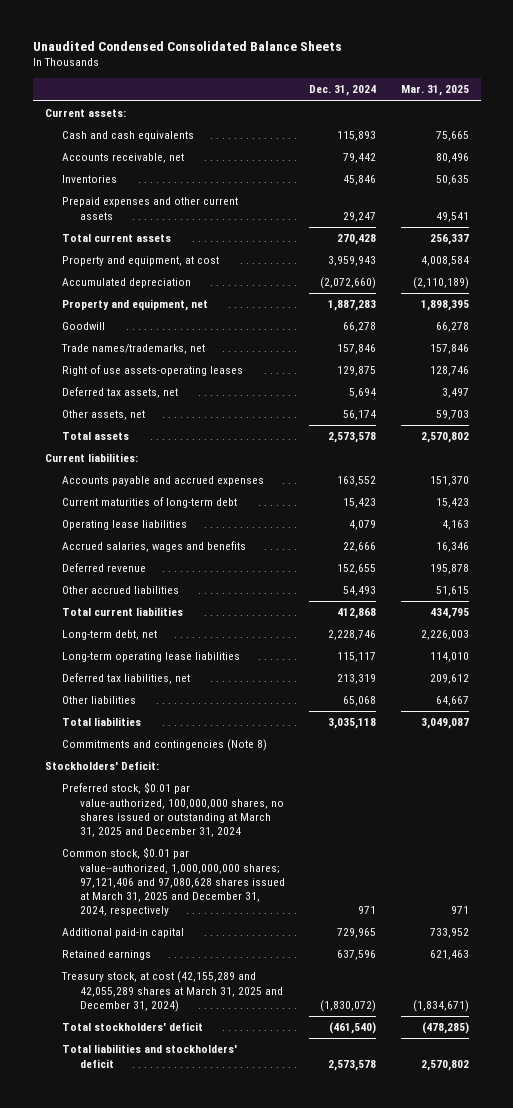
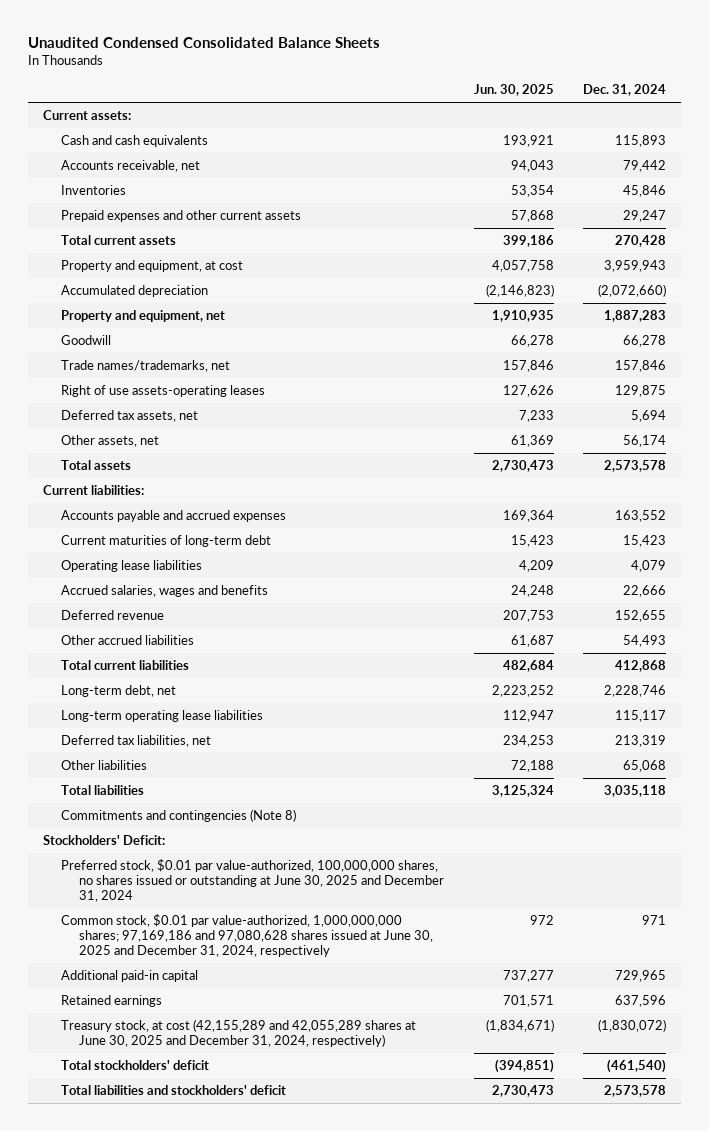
- | Dec. 31, 2024 | Mar. 31, 2025
+ | Jun. 30, 2025 | Dec. 31, 2024
- Preferred stock, $0.01 par value-authorized, 100,000,000 shares, no shares issued or outstanding at March 31, 2025 and December 31, 2024
- Common stock, $0.01 par value--authorized, 1,000,000,000 shares; 97,121,406 and 97,080,628 shares issued at March 31, 2025 and December 31, 2024, respectively | 971 | 971
+ Preferred stock, $0.01 par value-authorized, 100,000,000 shares, no shares issued or outstanding at June 30, 2025 and December 31, 2024
+ Common stock, $0.01 par value-authorized, 1,000,000,000 shares; 97,169,186 and 97,080,628 shares issued at June 30, 2025 and December 31, 2024, respectively | 972 | 971
- Treasury stock, at cost (42,155,289 and 42,055,289 shares at March 31, 2025 and December 31, 2024) | (1,830,072) | (1,834,671)
+ Treasury stock, at cost (42,155,289 and 42,055,289 shares at June 30, 2025 and December 31, 2024, respectively) | (1,834,671) | (1,830,072)

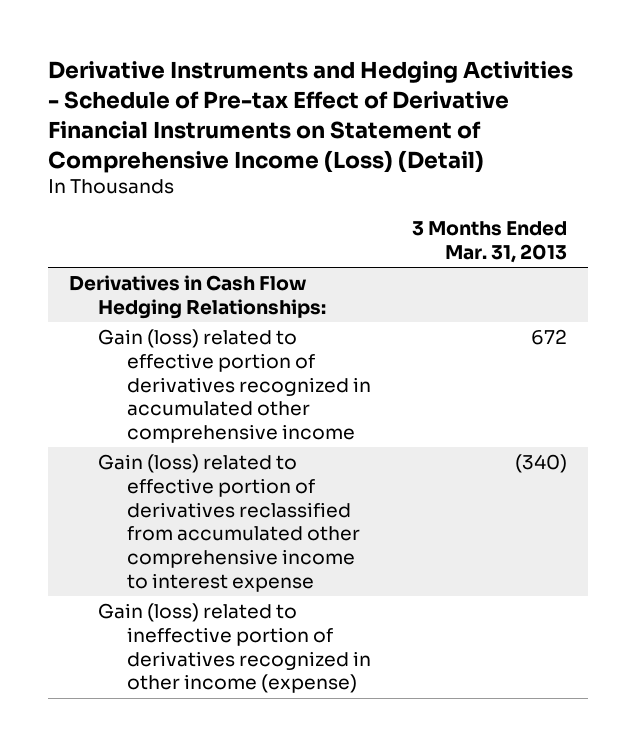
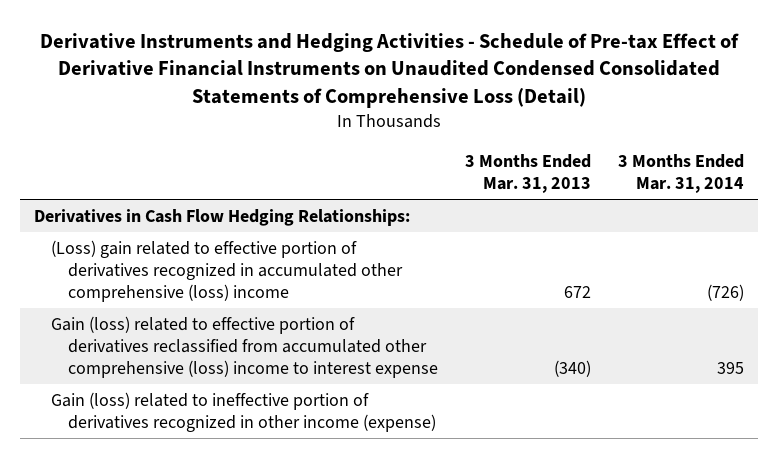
- Derivative Instruments and Hedging Activities - Schedule of Pre-tax Effect of Derivative Financial Instruments on Statement of Comprehensive Income (Loss) (Detail)
+ Derivative Instruments and Hedging Activities - Schedule of Pre-tax Effect of Derivative Financial Instruments on Unaudited Condensed Consolidated Statements of Comprehensive Loss (Detail)
- | 3 Months Ended Mar. 31, 2013
+ | 3 Months Ended Mar. 31, 2013 | 3 Months Ended Mar. 31, 2014
- Gain (loss) related to effective portion of derivatives recognized in accumulated other comprehensive income | 672
- Gain (loss) related to effective portion of derivatives reclassified from accumulated other comprehensive income to interest expense | (340)
+ (Loss) gain related to effective portion of derivatives recognized in accumulated other comprehensive (loss) income | 672 | (726)
+ Gain (loss) related to effective portion of derivatives reclassified from accumulated other comprehensive (loss) income to interest expense | (340) | 395

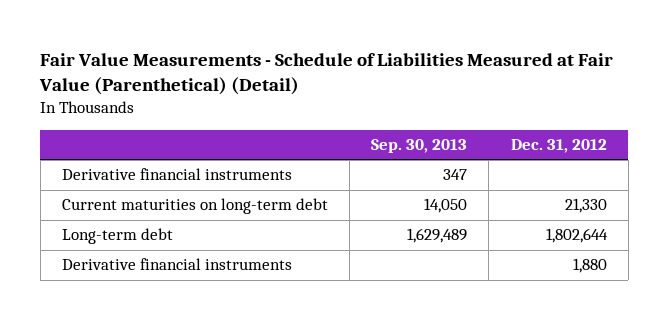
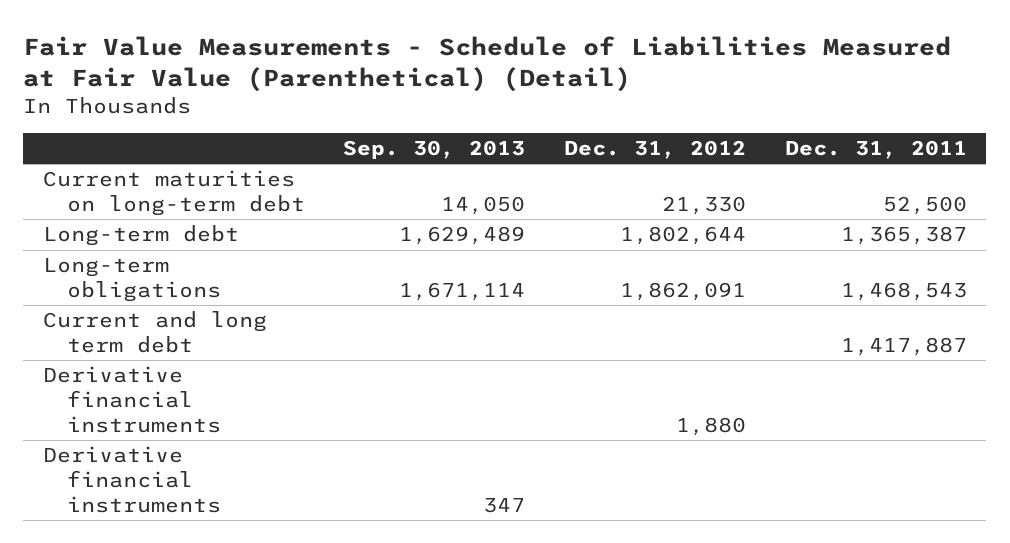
- | Sep. 30, 2013 | Dec. 31, 2012
+ | Sep. 30, 2013 | Dec. 31, 2012 | Dec. 31, 2011
+ Long-term obligations | 1,671,114 | 1,862,091 | 1,468,543
+ Current and long term debt | | | 1,417,887
moved down: Derivative financial instruments | 347 | |

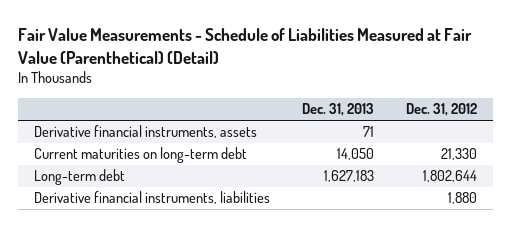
- | Sep. 30, 2013 | Dec. 31, 2012 | Dec. 31, 2011
+ | Dec. 31, 2013 | Dec. 31, 2012
+ Derivative financial instruments, assets | 71 |
- Long-term obligations | 1,671,114 | 1,862,091 | 1,468,543
- Current and long term debt | | | 1,417,887
- Derivative financial instruments | | 1,880 |
- Derivative financial instruments | 347 | |
+ Derivative financial instruments, liabilities | | 1,880

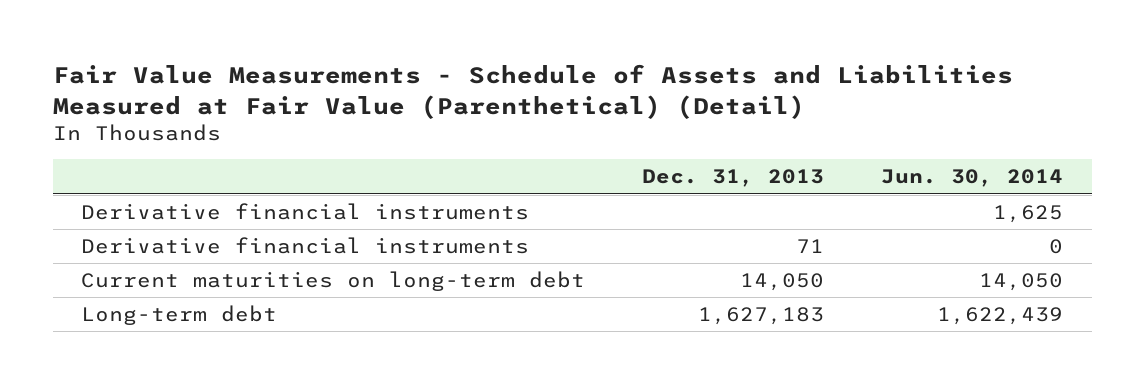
- Fair Value Measurements - Schedule of Liabilities Measured at Fair Value (Parenthetical) (Detail)
+ Fair Value Measurements - Schedule of Assets and Liabilities Measured at Fair Value (Parenthetical) (Detail)
- | Dec. 31, 2013 | Dec. 31, 2012
+ | Dec. 31, 2013 | Jun. 30, 2014
- Derivative financial instruments, assets | 71 |
+ Derivative financial instruments | | 1,625
+ Derivative financial instruments | 71 | 0
- Derivative financial instruments, liabilities | | 1,880

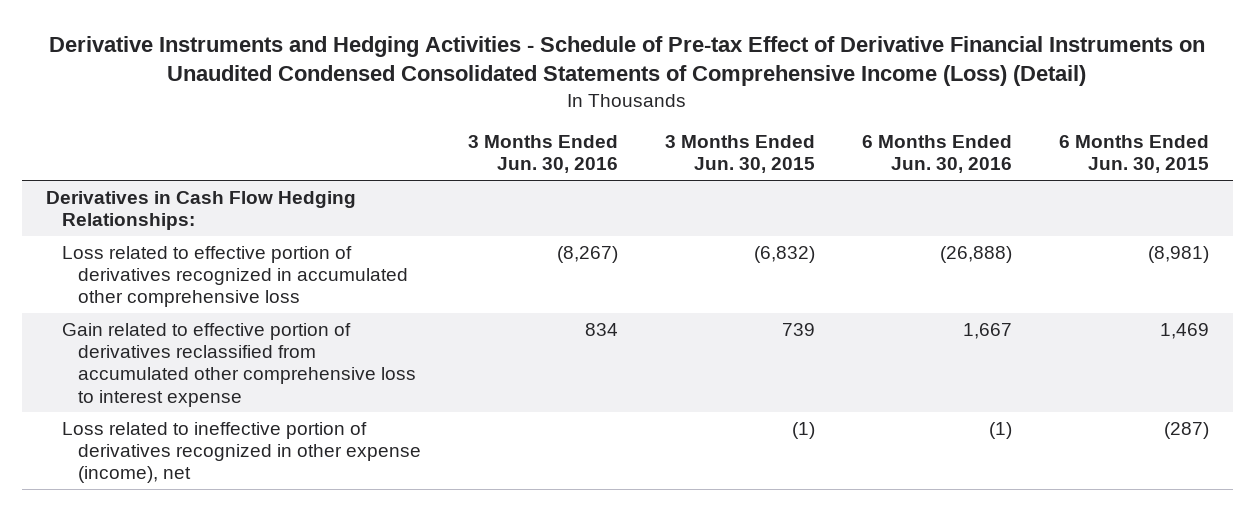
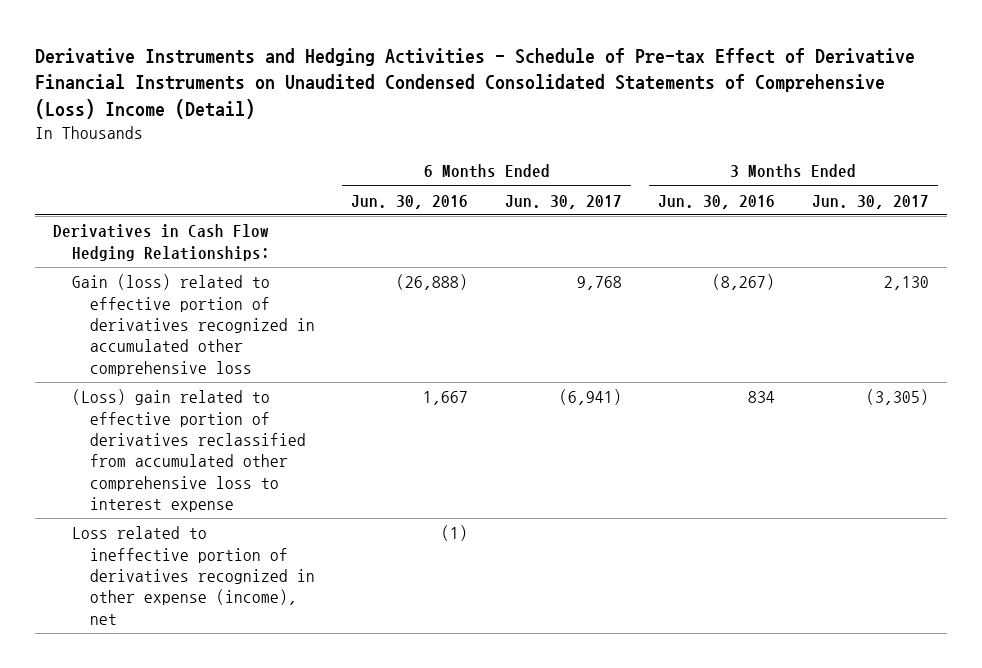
- Derivative Instruments and Hedging Activities - Schedule of Pre-tax Effect of Derivative Financial Instruments on Unaudited Condensed Consolidated Statements of Comprehensive Income (Loss) (Detail)
+ Derivative Instruments and Hedging Activities - Schedule of Pre-tax Effect of Derivative Financial Instruments on Unaudited Condensed Consolidated Statements of Comprehensive (Loss) Income (Detail)
- | 3 Months Ended Jun. 30, 2016 | 3 Months Ended Jun. 30, 2015 | 6 Months Ended Jun. 30, 2016 | 6 Months Ended Jun. 30, 2015
+ | 6 Months Ended Jun. 30, 2016 | 6 Months Ended Jun. 30, 2017 | 3 Months Ended Jun. 30, 2016 | 3 Months Ended Jun. 30, 2017
- Loss related to effective portion of derivatives recognized in accumulated other comprehensive loss | (8,267) | (6,832) | (26,888) | (8,981)
- Gain related to effective portion of derivatives reclassified from accumulated other comprehensive loss to interest expense | 834 | 739 | 1,667 | 1,469
+ Gain (loss) related to effective portion of derivatives recognized in accumulated other comprehensive loss | (26,888) | 9,768 | (8,267) | 2,130
+ (Loss) gain related to effective portion of derivatives reclassified from accumulated other comprehensive loss to interest expense | 1,667 | (6,941) | 834 | (3,305)

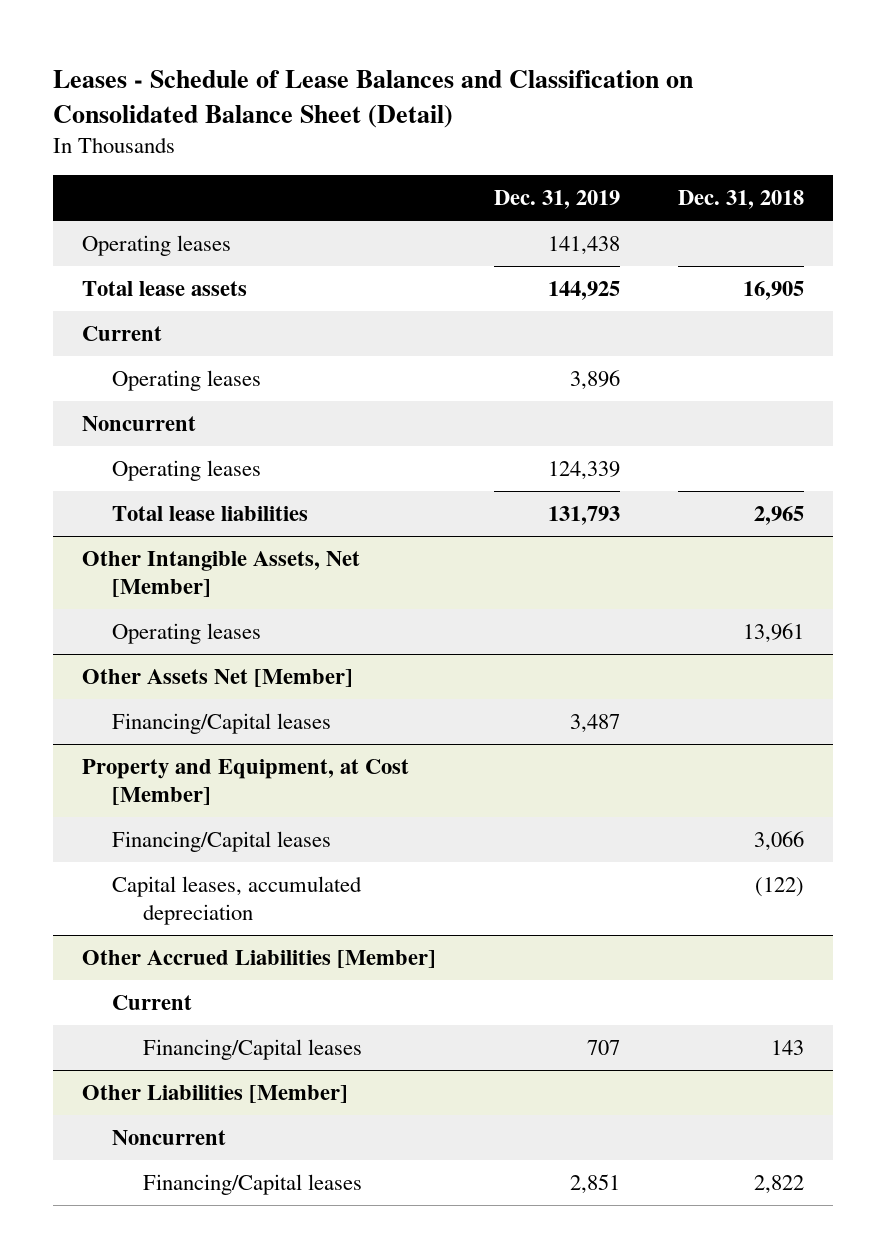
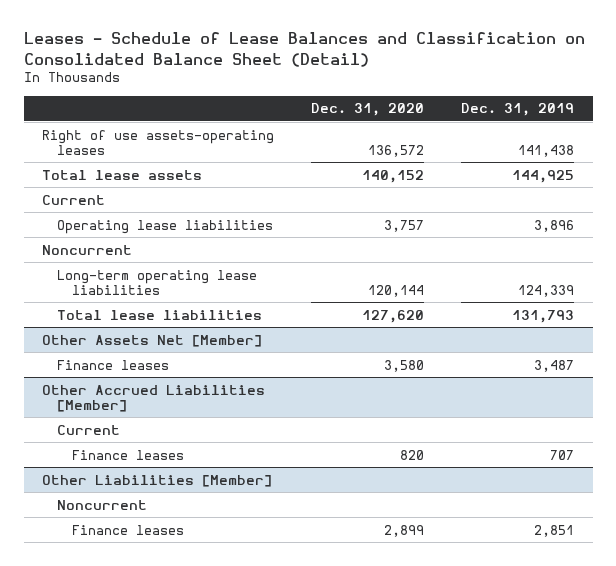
- | Dec. 31, 2019 | Dec. 31, 2018
+ | Dec. 31, 2020 | Dec. 31, 2019
- Operating leases | 141,438 |
+ Right of use assets-operating leases | 136,572 | 141,438
- Operating leases | 3,896 |
+ Operating lease liabilities | 3,757 | 3,896
- Operating leases | 124,339 |
+ Long-term operating lease liabilities | 120,144 | 124,339
- Other Intangible Assets, Net [Member]
- Operating leases | | 13,961
@ Other Assets Net [Member]
- Financing/Capital leases | 3,487 |
- Property and Equipment, at Cost [Member]
- Financing/Capital leases | | 3,066
- Capital leases, accumulated depreciation | | (122)
@ Other Assets Net [Member]
+ Finance leases | 3,580 | 3,487
@ Other Accrued Liabilities [Member]
- Financing/Capital leases | 707 | 143
+ Finance leases | 820 | 707
@ Other Liabilities [Member]
- Financing/Capital leases | 2,851 | 2,822
+ Finance leases | 2,899 | 2,851

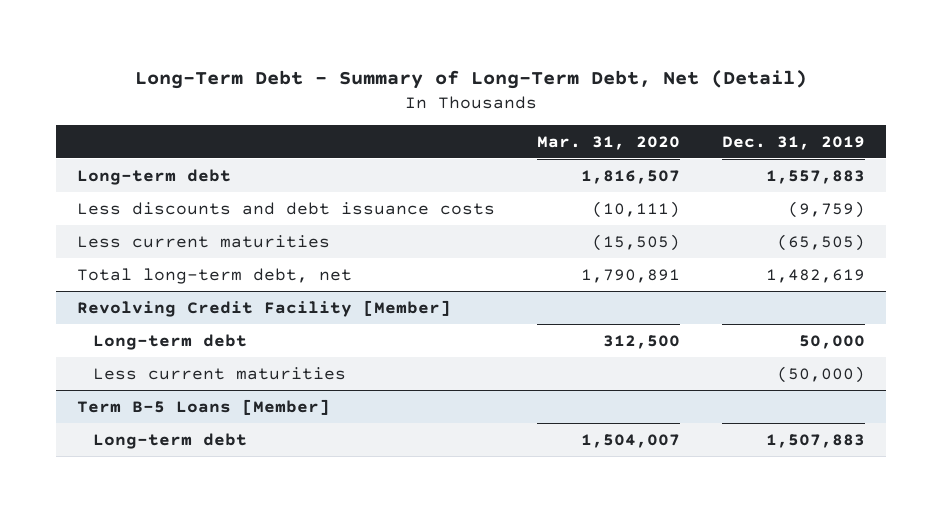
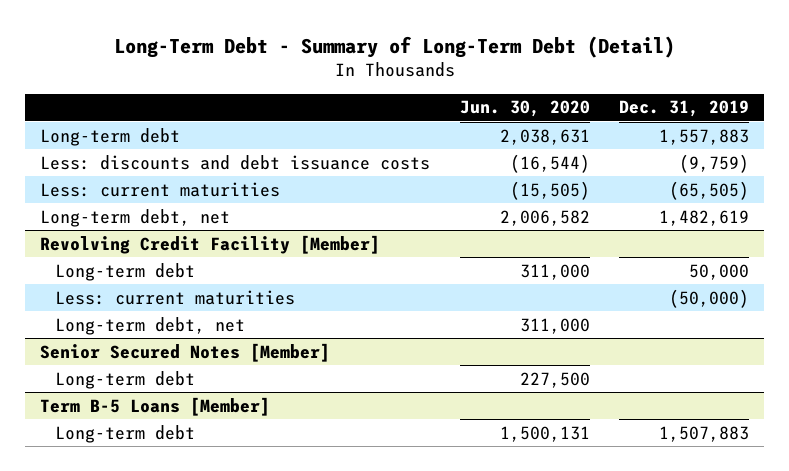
- Long-Term Debt - Summary of Long-Term Debt, Net (Detail)
+ Long-Term Debt - Summary of Long-Term Debt (Detail)
- | Mar. 31, 2020 | Dec. 31, 2019
+ | Jun. 30, 2020 | Dec. 31, 2019
- Less discounts and debt issuance costs | (10,111) | (9,759)
- Less current maturities | (15,505) | (65,505)
- Total long-term debt, net | 1,790,891 | 1,482,619
+ Less: discounts and debt issuance costs | (16,544) | (9,759)
+ Less: current maturities | (15,505) | (65,505)
+ Long-term debt, net | 2,006,582 | 1,482,619
@ Revolving Credit Facility [Member]
- Less current maturities | | (50,000)
+ Less: current maturities | | (50,000)
+ Long-term debt, net | 311,000 |
+ Senior Secured Notes [Member]
+ Long-term debt | 227,500 |

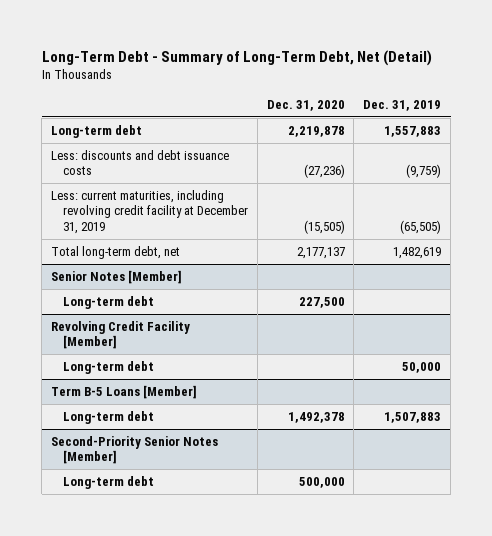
- Long-Term Debt - Summary of Long-Term Debt (Detail)
+ Long-Term Debt - Summary of Long-Term Debt, Net (Detail)
- | Jun. 30, 2020 | Dec. 31, 2019
+ | Dec. 31, 2020 | Dec. 31, 2019
- Less: current maturities | (15,505) | (65,505)
- Long-term debt, net | 2,006,582 | 1,482,619
+ Less: current maturities, including revolving credit facility at December 31, 2019 | (15,505) | (65,505)
+ Total long-term debt, net | 2,177,137 | 1,482,619
+ Senior Notes [Member]
+ Long-term debt | 227,500 |
@ Revolving Credit Facility [Member]
- Less: current maturities | | (50,000)
- Long-term debt, net | 311,000 |
- Senior Secured Notes [Member]
- Long-term debt | 227,500 |
+ Second-Priority Senior Notes [Member]
+ Long-term debt | 500,000 |

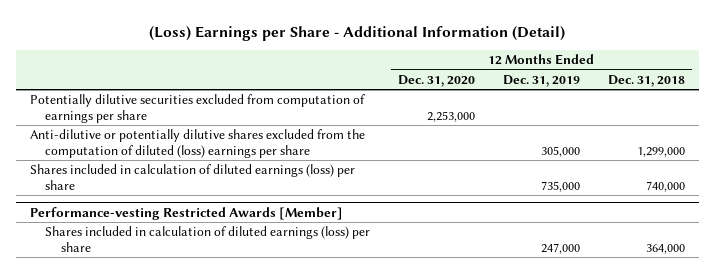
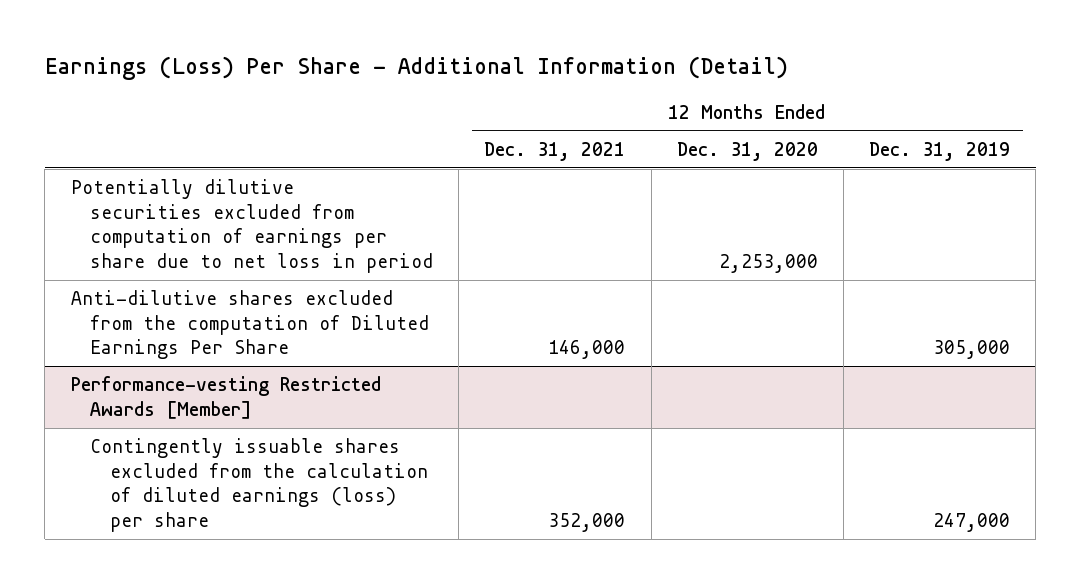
- (Loss) Earnings per Share - Additional Information (Detail)
+ Earnings (Loss) Per Share - Additional Information (Detail)
- | 12 Months Ended Dec. 31, 2020 | 12 Months Ended Dec. 31, 2019 | 12 Months Ended Dec. 31, 2018
+ | 12 Months Ended Dec. 31, 2021 | 12 Months Ended Dec. 31, 2020 | 12 Months Ended Dec. 31, 2019
- Potentially dilutive securities excluded from computation of earnings per share | 2,253,000 | |
- Anti-dilutive or potentially dilutive shares excluded from the computation of diluted (loss) earnings per share | | 305,000 | 1,299,000
- Shares included in calculation of diluted earnings (loss) per share | | 735,000 | 740,000
+ Potentially dilutive securities excluded from computation of earnings per share due to net loss in period | | 2,253,000 |
+ Anti-dilutive shares excluded from the computation of Diluted Earnings Per Share | 146,000 | | 305,000
@ Performance-vesting Restricted Awards [Member]
- Shares included in calculation of diluted earnings (loss) per share | | 247,000 | 364,000
+ Contingently issuable shares excluded from the calculation of diluted earnings (loss) per share | 352,000 | | 247,000

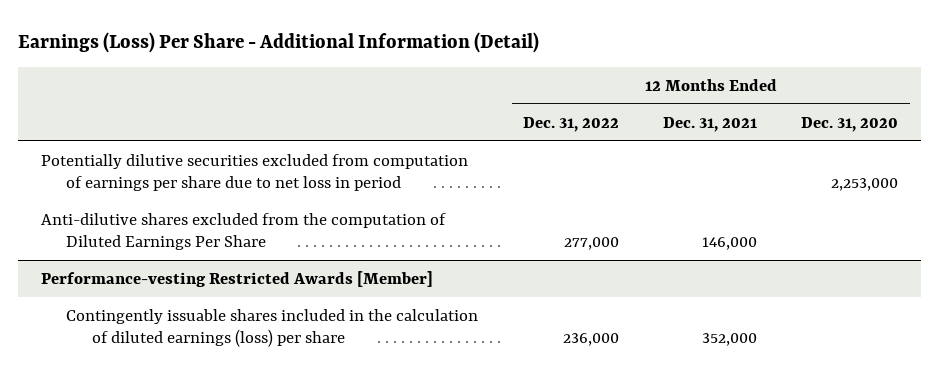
- | 12 Months Ended Dec. 31, 2021 | 12 Months Ended Dec. 31, 2020 | 12 Months Ended Dec. 31, 2019
+ | 12 Months Ended Dec. 31, 2022 | 12 Months Ended Dec. 31, 2021 | 12 Months Ended Dec. 31, 2020
@ Performance-vesting Restricted Awards [Member]
- Contingently issuable shares excluded from the calculation of diluted earnings (loss) per share | 352,000 | | 247,000
+ Contingently issuable shares included in the calculation of diluted earnings (loss) per share | 236,000 | 352,000 |

